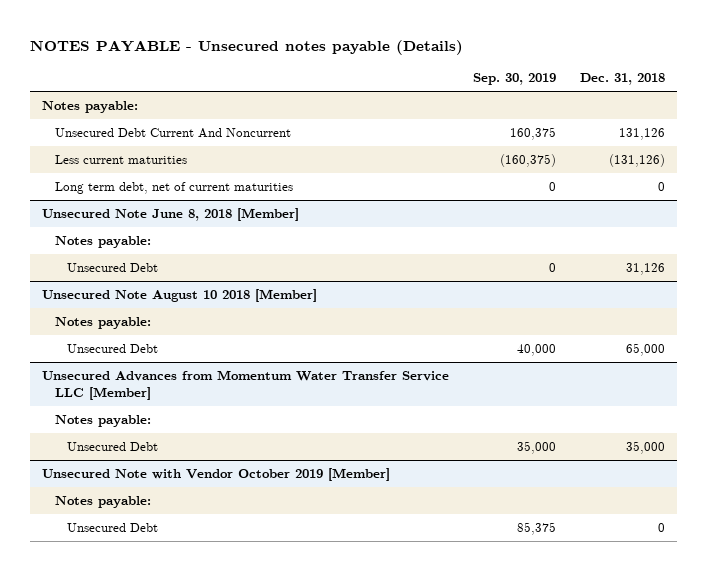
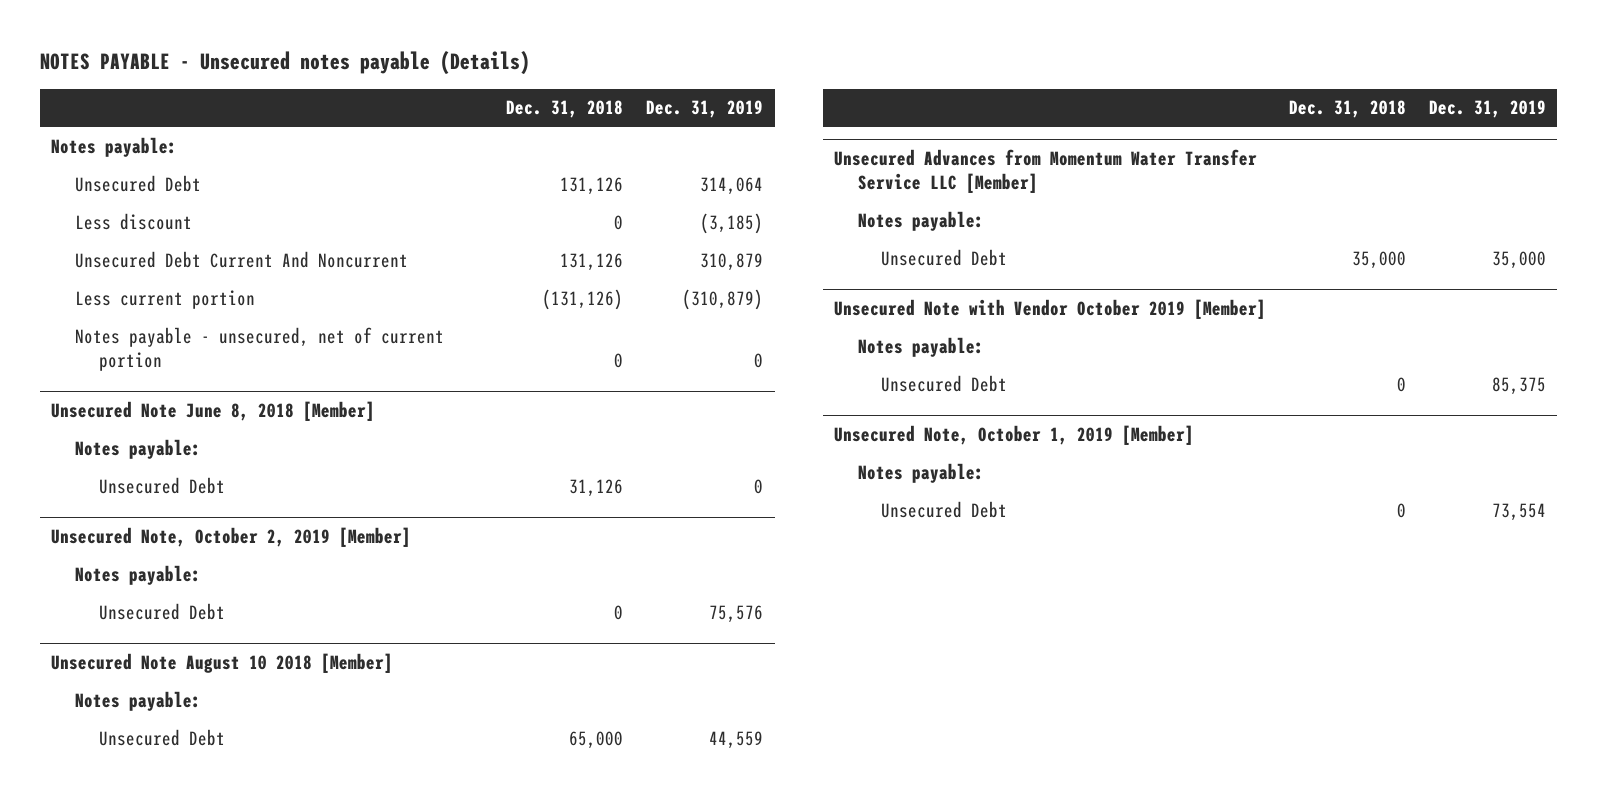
- | Sep. 30, 2019 | Dec. 31, 2018
+ | Dec. 31, 2018 | Dec. 31, 2019
+ Unsecured Debt | 131,126 | 314,064
+ Less discount | 0 | (3,185)
- Less current maturities | (160,375) | (131,126)
- Long term debt, net of current maturities | 0 | 0
+ Less current portion | (131,126) | (310,879)
+ Notes payable - unsecured, net of current portion | 0 | 0
+ Unsecured Note, October 2, 2019 [Member]
+ Notes payable:
+ Unsecured Debt | 0 | 75,576
+ Unsecured Note, October 1, 2019 [Member]
+ Notes payable:
+ Unsecured Debt | 0 | 73,554

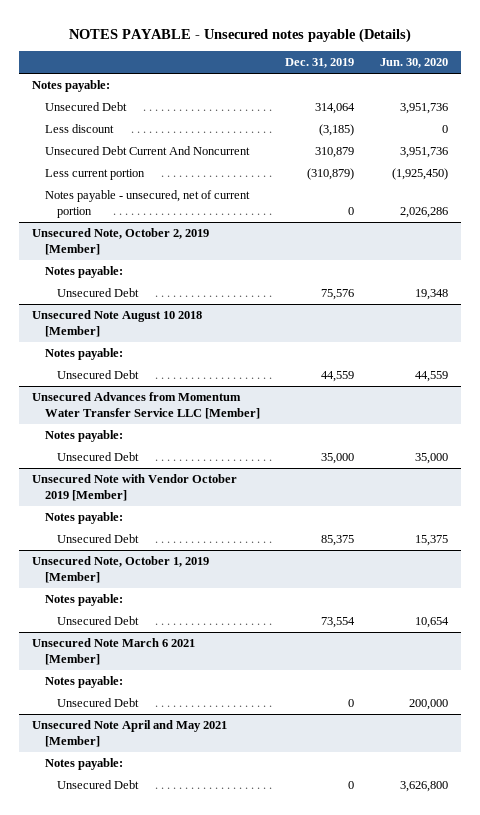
- | Dec. 31, 2018 | Dec. 31, 2019
+ | Dec. 31, 2019 | Jun. 30, 2020
- Unsecured Note June 8, 2018 [Member]
- Notes payable:
- Unsecured Debt | 31,126 | 0
+ Unsecured Note March 6 2021 [Member]
+ Notes payable:
+ Unsecured Debt | 0 | 200,000
+ Unsecured Note April and May 2021 [Member]
+ Notes payable:
+ Unsecured Debt | 0 | 3,626,800

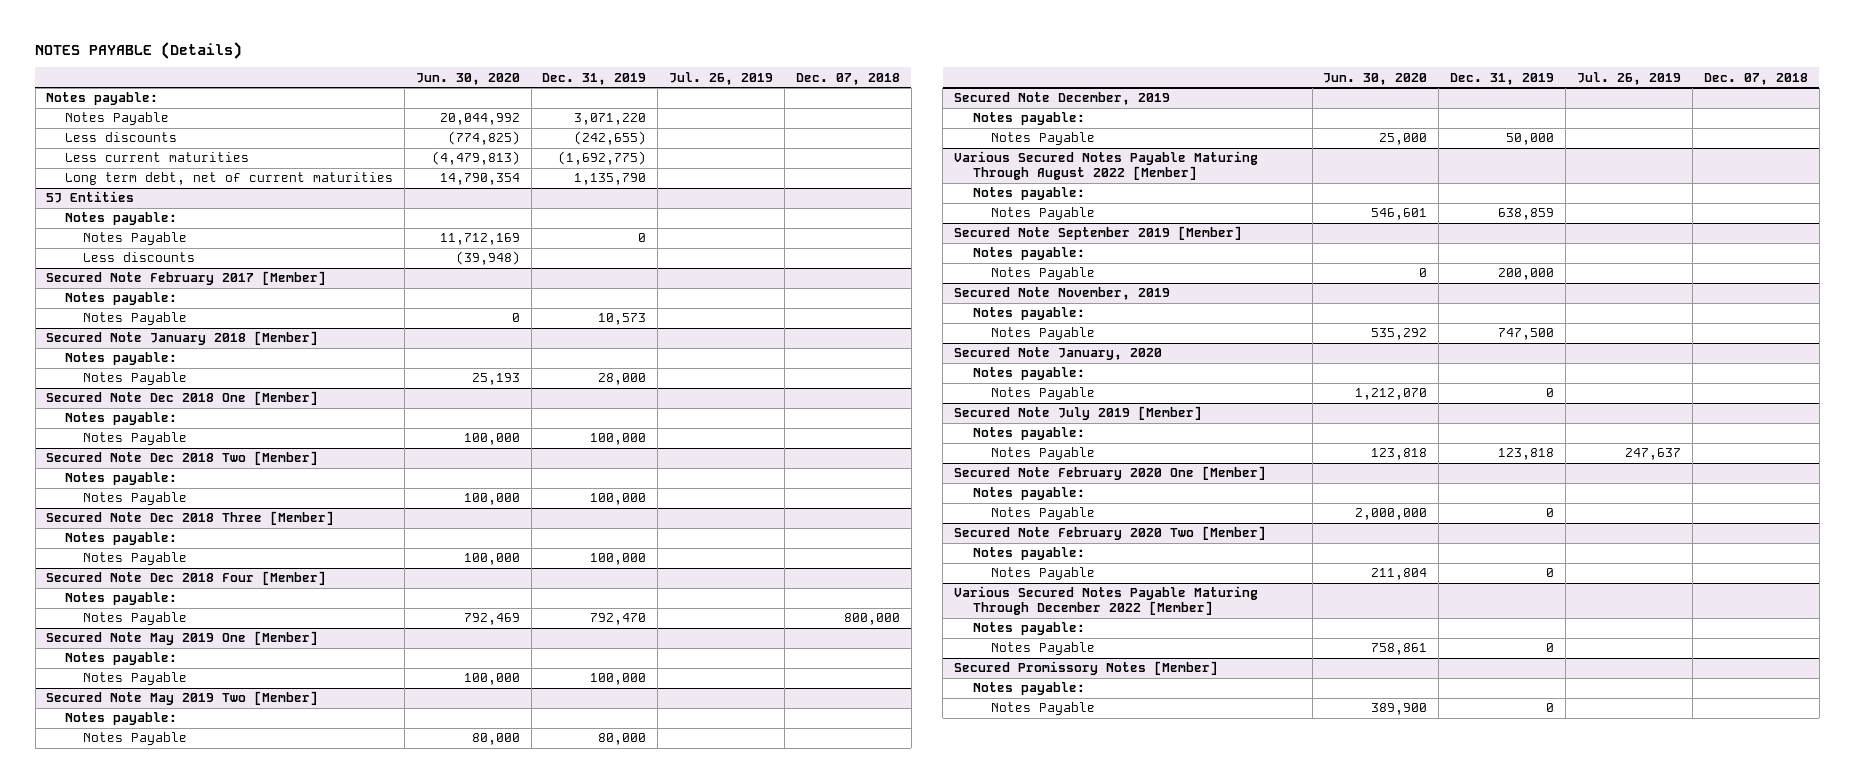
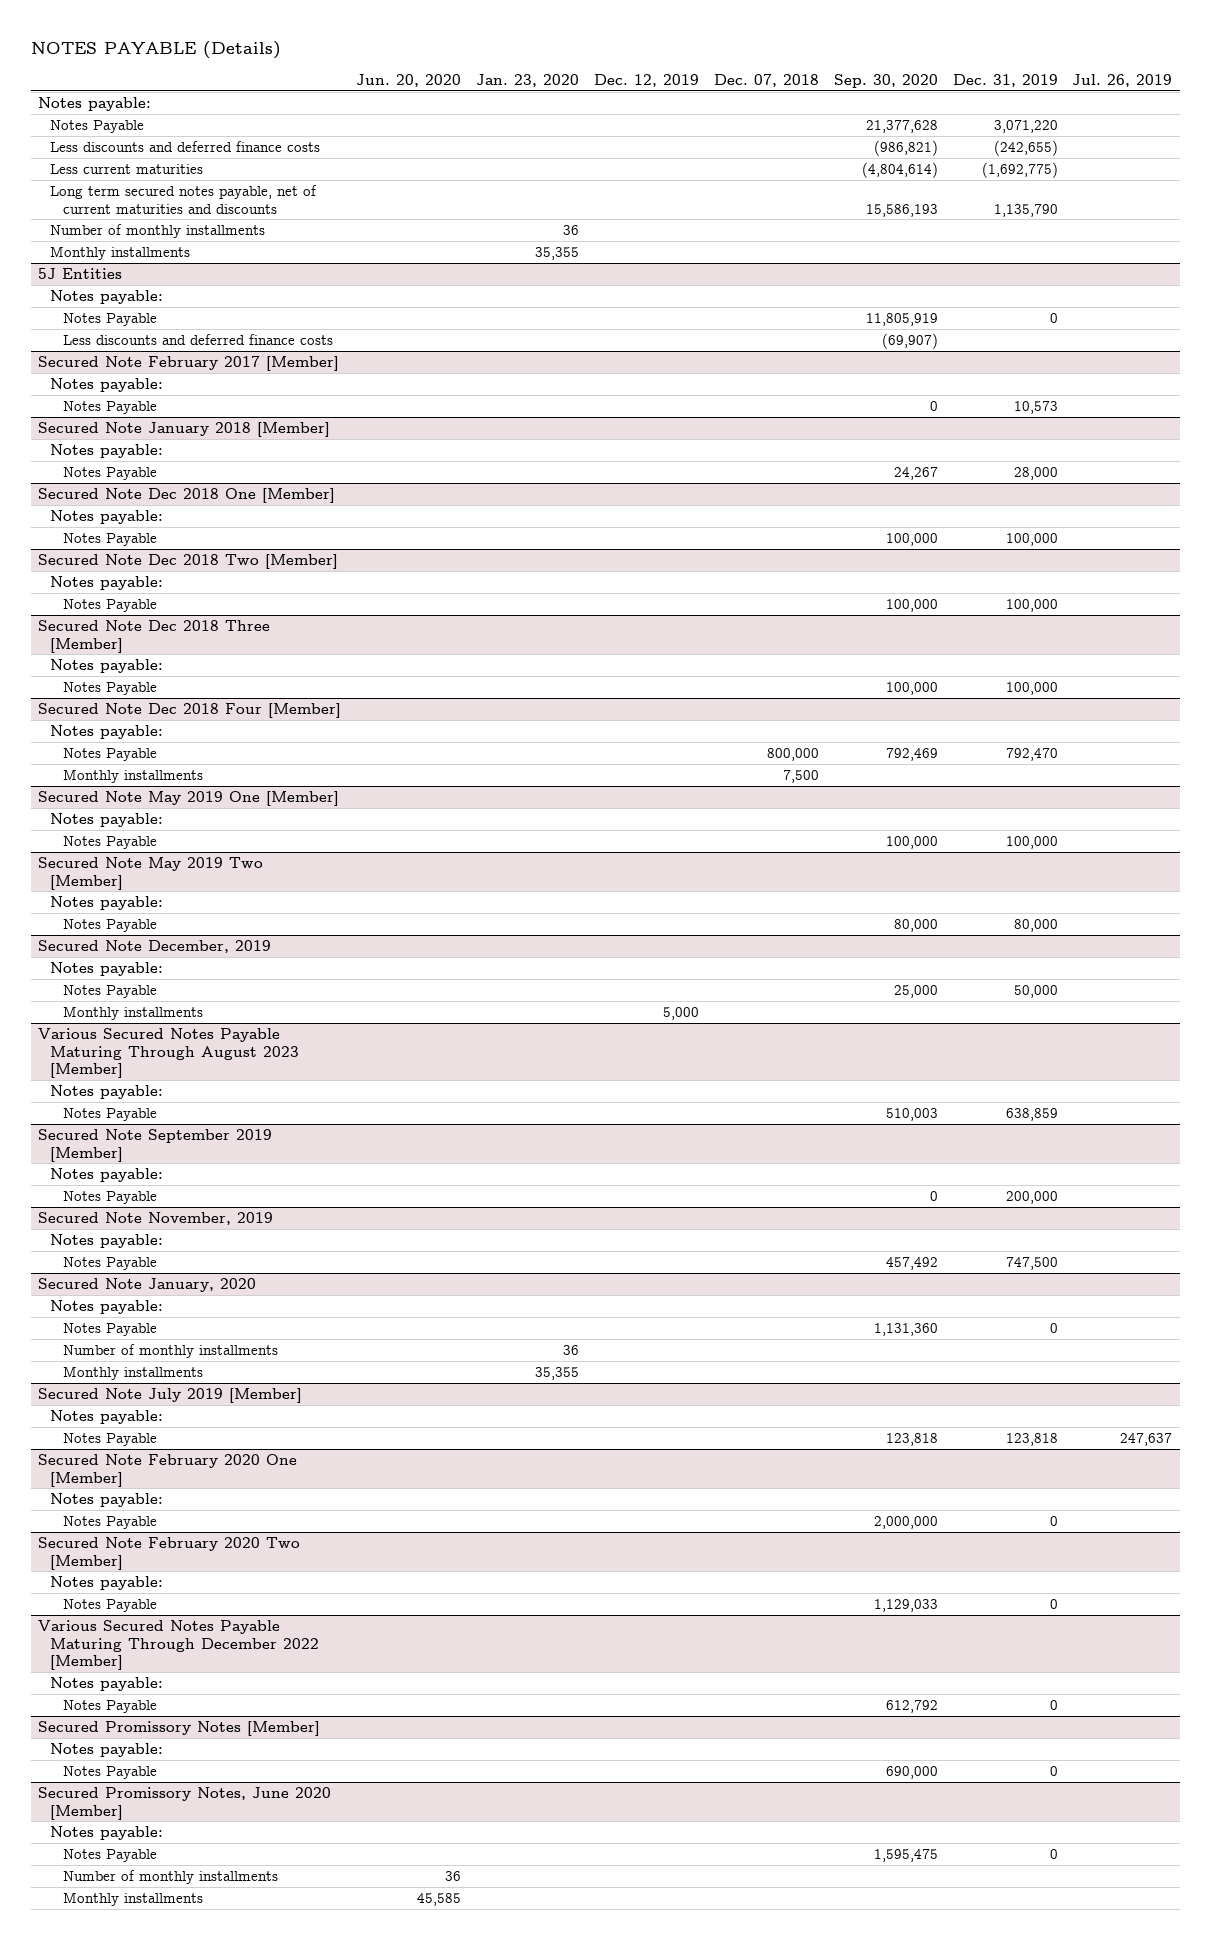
- | Jun. 30, 2020 | Dec. 31, 2019 | Jul. 26, 2019 | Dec. 07, 2018
+ | Jun. 20, 2020 | Jan. 23, 2020 | Dec. 12, 2019 | Dec. 07, 2018 | Sep. 30, 2020 | Dec. 31, 2019 | Jul. 26, 2019
- Less discounts | (774,825) | (242,655) | |
+ Less discounts and deferred finance costs | | | | | (986,821) | (242,655) |
- Long term debt, net of current maturities | 14,790,354 | 1,135,790 | |
+ Long term secured notes payable, net of current maturities and discounts | | | | | 15,586,193 | 1,135,790 |
+ Number of monthly installments | | 36 | | | | |
+ Monthly installments | | 35,355 | | | | |
@ 5J Entities
- Less discounts | (39,948) | | |
+ Less discounts and deferred finance costs | | | | | (69,907) | |
@ Secured Note Dec 2018 Four [Member]
+ Monthly installments | | | | 7,500 | | |
- Various Secured Notes Payable Maturing Through August 2022 [Member]
@ Secured Note December, 2019
+ Monthly installments | | | 5,000 | | | |
+ Various Secured Notes Payable Maturing Through August 2023 [Member]
@ Secured Note January, 2020
+ Number of monthly installments | | 36 | | | | |
+ Monthly installments | | 35,355 | | | | |
+ Secured Promissory Notes, June 2020 [Member]
+ Notes payable:
+ Notes Payable | | | | | 1,595,475 | 0 |
+ Number of monthly installments | 36 | | | | | |
+ Monthly installments | 45,585 | | | | | |

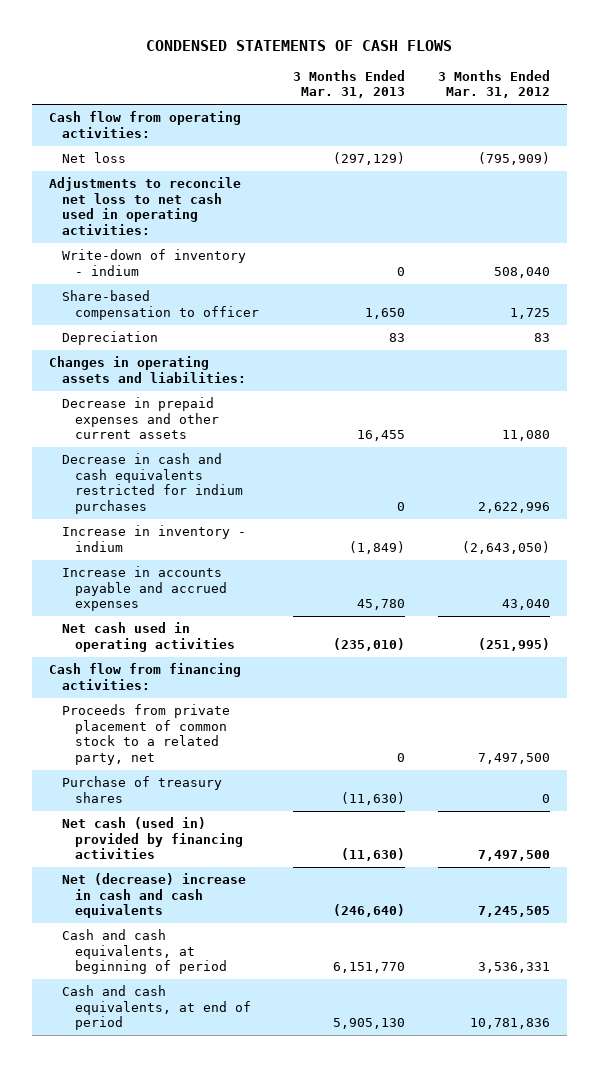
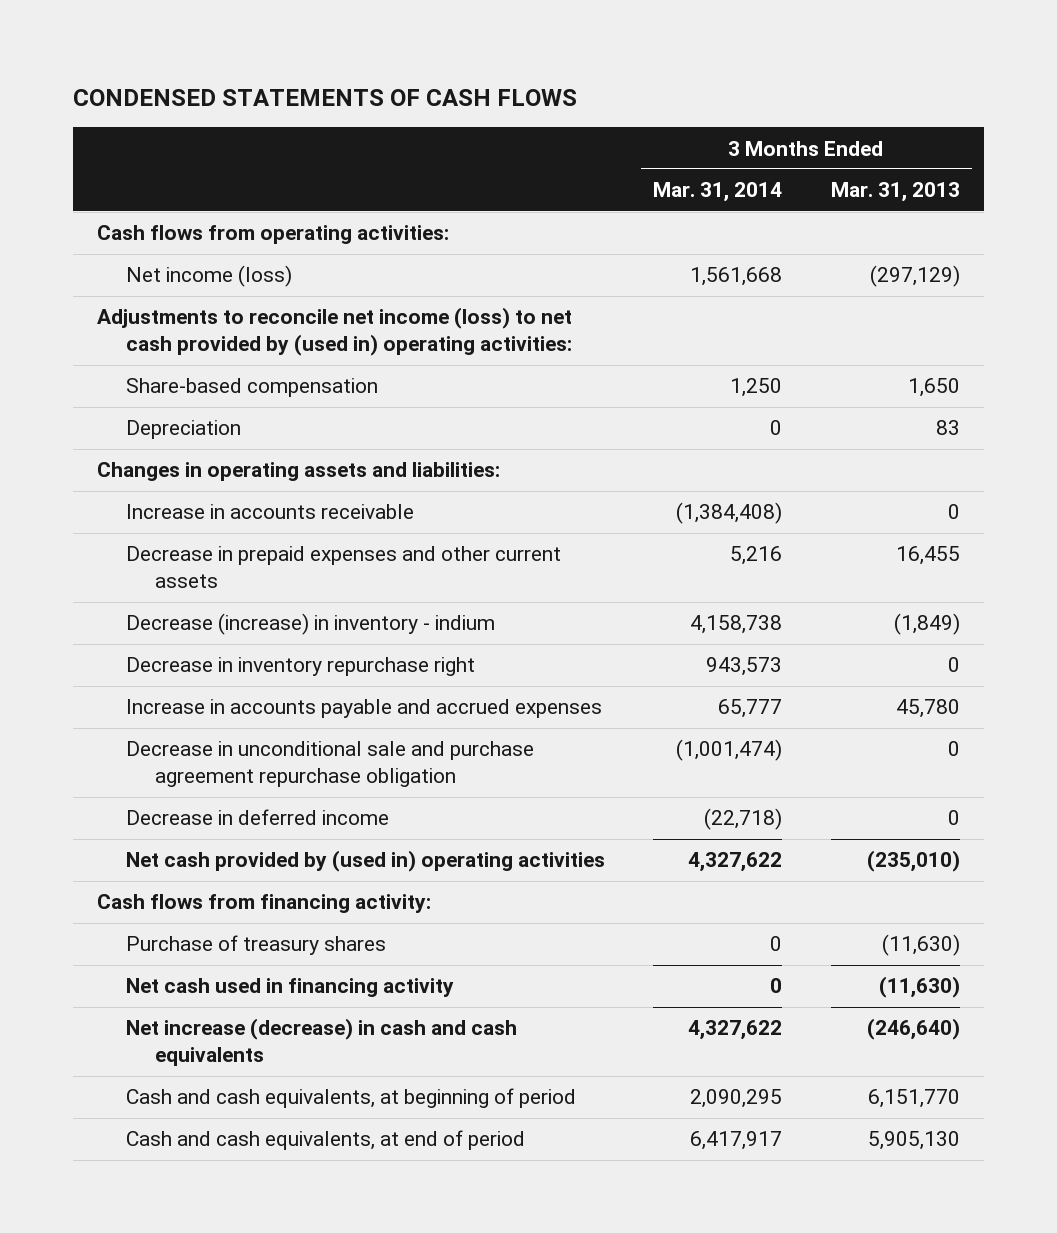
- | 3 Months Ended Mar. 31, 2013 | 3 Months Ended Mar. 31, 2012
+ | 3 Months Ended Mar. 31, 2014 | 3 Months Ended Mar. 31, 2013
- Cash flow from operating activities:
- Net loss | (297,129) | (795,909)
- Adjustments to reconcile net loss to net cash used in operating activities:
- Write-down of inventory - indium | 0 | 508,040
- Share-based compensation to officer | 1,650 | 1,725
+ Cash flows from operating activities:
+ Net income (loss) | 1,561,668 | (297,129)
+ Adjustments to reconcile net income (loss) to net cash provided by (used in) operating activities:
+ Share-based compensation | 1,250 | 1,650
+ Increase in accounts receivable | (1,384,408) | 0
- Decrease in cash and cash equivalents restricted for indium purchases | 0 | 2,622,996
- Increase in inventory - indium | (1,849) | (2,643,050)
+ Decrease (increase) in inventory - indium | 4,158,738 | (1,849)
+ Decrease in inventory repurchase right | 943,573 | 0
- Net cash used in operating activities | (235,010) | (251,995)
- Cash flow from financing activities:
- Proceeds from private placement of common stock to a related party, net | 0 | 7,497,500
+ Decrease in unconditional sale and purchase agreement repurchase obligation | (1,001,474) | 0
+ Decrease in deferred income | (22,718) | 0
+ Net cash provided by (used in) operating activities | 4,327,622 | (235,010)
+ Cash flows from financing activity:
- Net cash (used in) provided by financing activities | (11,630) | 7,497,500
- Net (decrease) increase in cash and cash equivalents | (246,640) | 7,245,505
+ Net cash used in financing activity | 0 | (11,630)
+ Net increase (decrease) in cash and cash equivalents | 4,327,622 | (246,640)

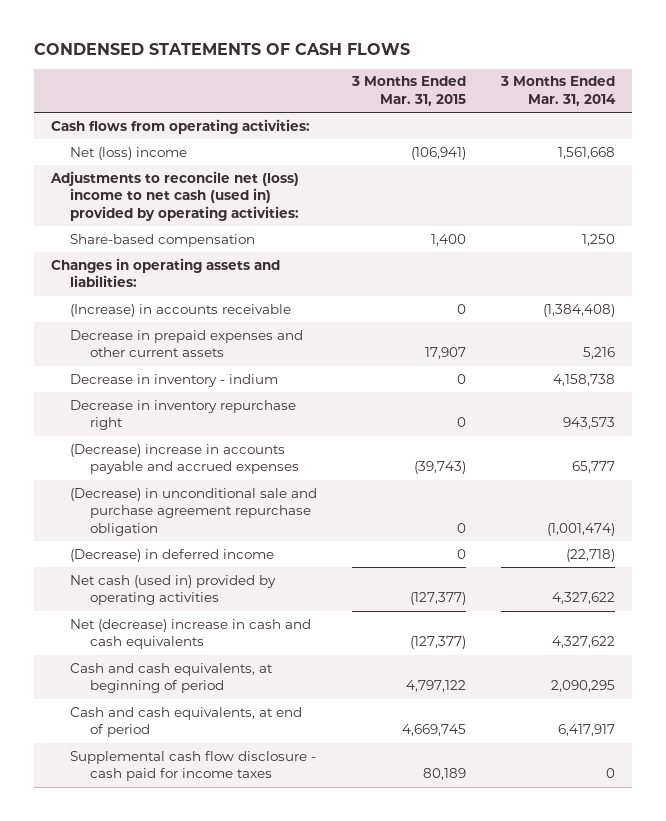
- | 3 Months Ended Mar. 31, 2014 | 3 Months Ended Mar. 31, 2013
+ | 3 Months Ended Mar. 31, 2015 | 3 Months Ended Mar. 31, 2014
- Net income (loss) | 1,561,668 | (297,129)
- Adjustments to reconcile net income (loss) to net cash provided by (used in) operating activities:
+ Net (loss) income | (106,941) | 1,561,668
+ Adjustments to reconcile net (loss) income to net cash (used in) provided by operating activities:
- Depreciation | 0 | 83
- Increase in accounts receivable | (1,384,408) | 0
+ (Increase) in accounts receivable | 0 | (1,384,408)
- Decrease (increase) in inventory - indium | 4,158,738 | (1,849)
+ Decrease in inventory - indium | 0 | 4,158,738
- Increase in accounts payable and accrued expenses | 65,777 | 45,780
- Decrease in unconditional sale and purchase agreement repurchase obligation | (1,001,474) | 0
- Decrease in deferred income | (22,718) | 0
- Net cash provided by (used in) operating activities | 4,327,622 | (235,010)
- Cash flows from financing activity:
- Purchase of treasury shares | 0 | (11,630)
- Net cash used in financing activity | 0 | (11,630)
- Net increase (decrease) in cash and cash equivalents | 4,327,622 | (246,640)
+ (Decrease) increase in accounts payable and accrued expenses | (39,743) | 65,777
+ (Decrease) in unconditional sale and purchase agreement repurchase obligation | 0 | (1,001,474)
+ (Decrease) in deferred income | 0 | (22,718)
+ Net cash (used in) provided by operating activities | (127,377) | 4,327,622
+ Net (decrease) increase in cash and cash equivalents | (127,377) | 4,327,622
+ Supplemental cash flow disclosure - cash paid for income taxes | 80,189 | 0

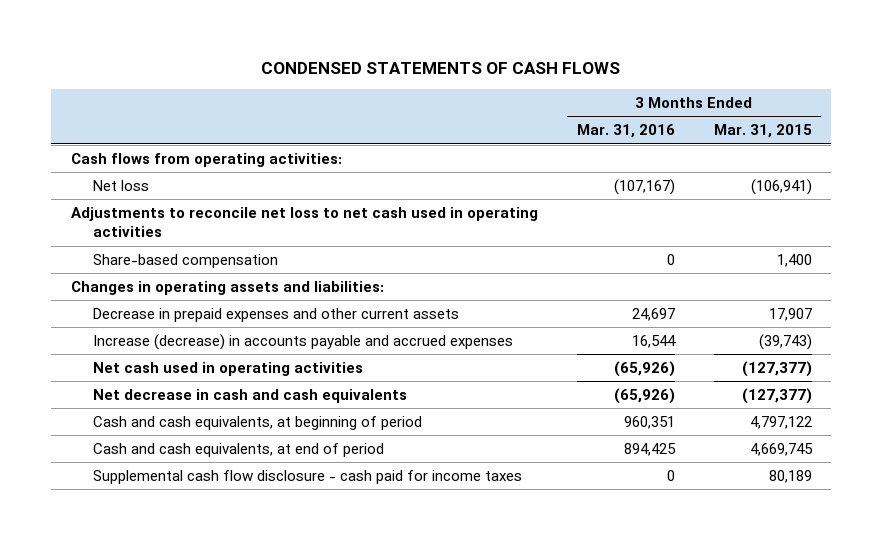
- | 3 Months Ended Mar. 31, 2015 | 3 Months Ended Mar. 31, 2014
+ | 3 Months Ended Mar. 31, 2016 | 3 Months Ended Mar. 31, 2015
- Net (loss) income | (106,941) | 1,561,668
- Adjustments to reconcile net (loss) income to net cash (used in) provided by operating activities:
+ Net loss | (107,167) | (106,941)
+ Adjustments to reconcile net loss to net cash used in operating activities
- (Increase) in accounts receivable | 0 | (1,384,408)
- Decrease in inventory - indium | 0 | 4,158,738
- Decrease in inventory repurchase right | 0 | 943,573
- (Decrease) increase in accounts payable and accrued expenses | (39,743) | 65,777
- (Decrease) in unconditional sale and purchase agreement repurchase obligation | 0 | (1,001,474)
- (Decrease) in deferred income | 0 | (22,718)
- Net cash (used in) provided by operating activities | (127,377) | 4,327,622
- Net (decrease) increase in cash and cash equivalents | (127,377) | 4,327,622
+ Increase (decrease) in accounts payable and accrued expenses | 16,544 | (39,743)
+ Net cash used in operating activities | (65,926) | (127,377)
+ Net decrease in cash and cash equivalents | (65,926) | (127,377)

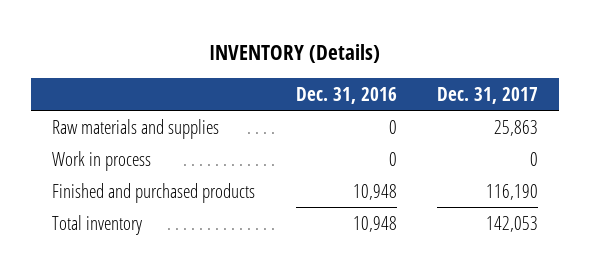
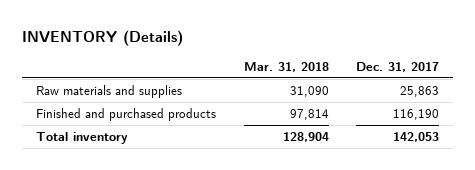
- | Dec. 31, 2016 | Dec. 31, 2017
+ | Mar. 31, 2018 | Dec. 31, 2017
- Work in process | 0 | 0

